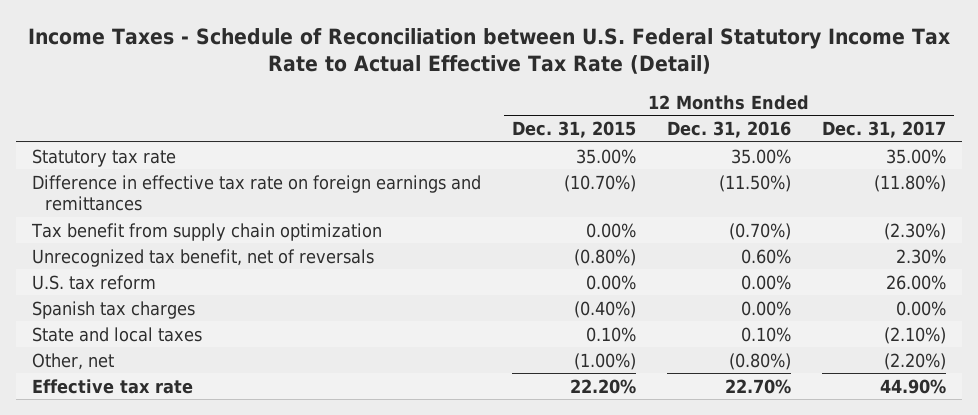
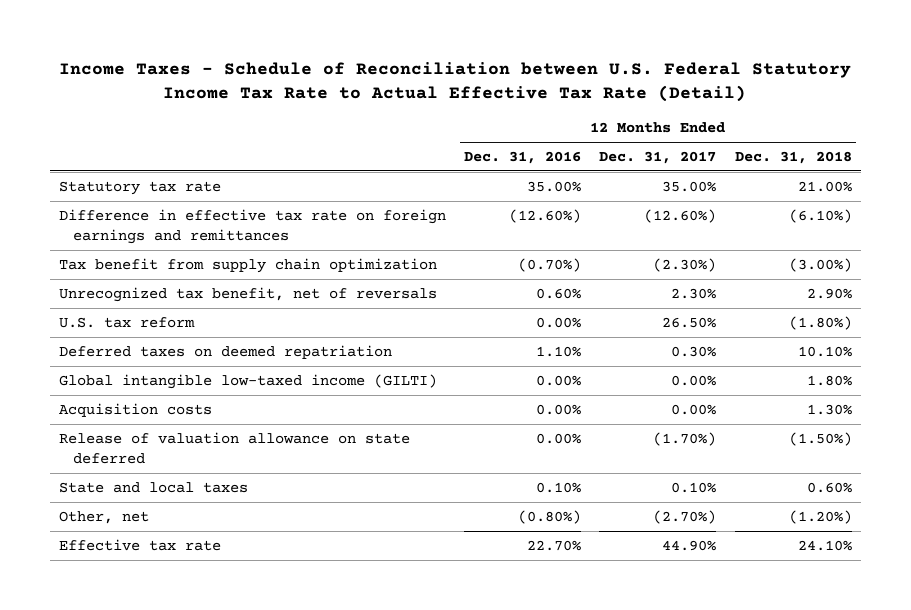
- | 12 Months Ended Dec. 31, 2015 | 12 Months Ended Dec. 31, 2016 | 12 Months Ended Dec. 31, 2017
+ | 12 Months Ended Dec. 31, 2016 | 12 Months Ended Dec. 31, 2017 | 12 Months Ended Dec. 31, 2018
- Difference in effective tax rate on foreign earnings and remittances | (10.70%) | (11.50%) | (11.80%)
+ Difference in effective tax rate on foreign earnings and remittances | (12.60%) | (12.60%) | (6.10%)
- U.S. tax reform | 0.00% | 0.00% | 26.00%
- Spanish tax charges | (0.40%) | 0.00% | 0.00%
- State and local taxes | 0.10% | 0.10% | (2.10%)
- Other, net | (1.00%) | (0.80%) | (2.20%)
+ U.S. tax reform | 0.00% | 26.50% | (1.80%)
+ Deferred taxes on deemed repatriation | 1.10% | 0.30% | 10.10%
+ Global intangible low-taxed income (GILTI) | 0.00% | 0.00% | 1.80%
+ Acquisition costs | 0.00% | 0.00% | 1.30%
+ Release of valuation allowance on state deferred | 0.00% | (1.70%) | (1.50%)
+ State and local taxes | 0.10% | 0.10% | 0.60%
+ Other, net | (0.80%) | (2.70%) | (1.20%)

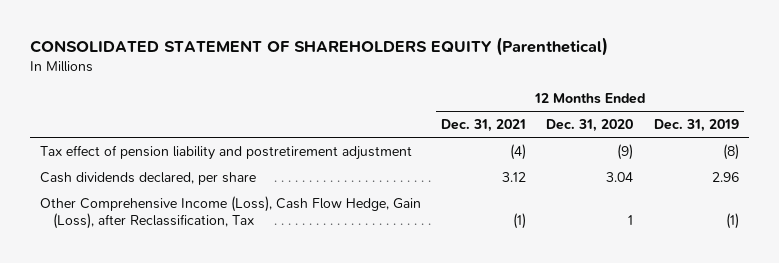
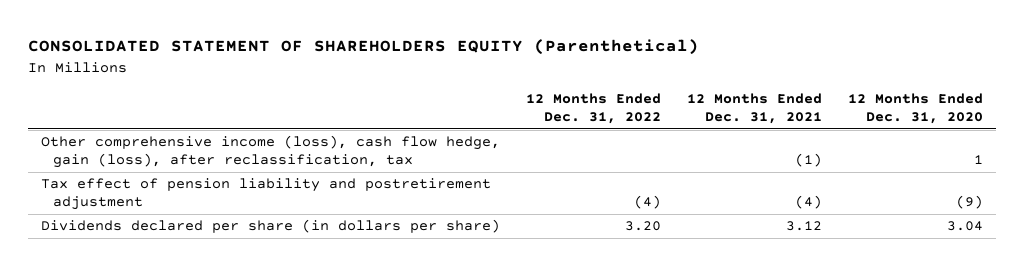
- | 12 Months Ended Dec. 31, 2021 | 12 Months Ended Dec. 31, 2020 | 12 Months Ended Dec. 31, 2019
+ | 12 Months Ended Dec. 31, 2022 | 12 Months Ended Dec. 31, 2021 | 12 Months Ended Dec. 31, 2020
+ Other comprehensive income (loss), cash flow hedge, gain (loss), after reclassification, tax | | (1) | 1
- Cash dividends declared, per share | 3.12 | 3.04 | 2.96
- Other Comprehensive Income (Loss), Cash Flow Hedge, Gain (Loss), after Reclassification, Tax | (1) | 1 | (1)
+ Dividends declared per share (in dollars per share) | 3.20 | 3.12 | 3.04

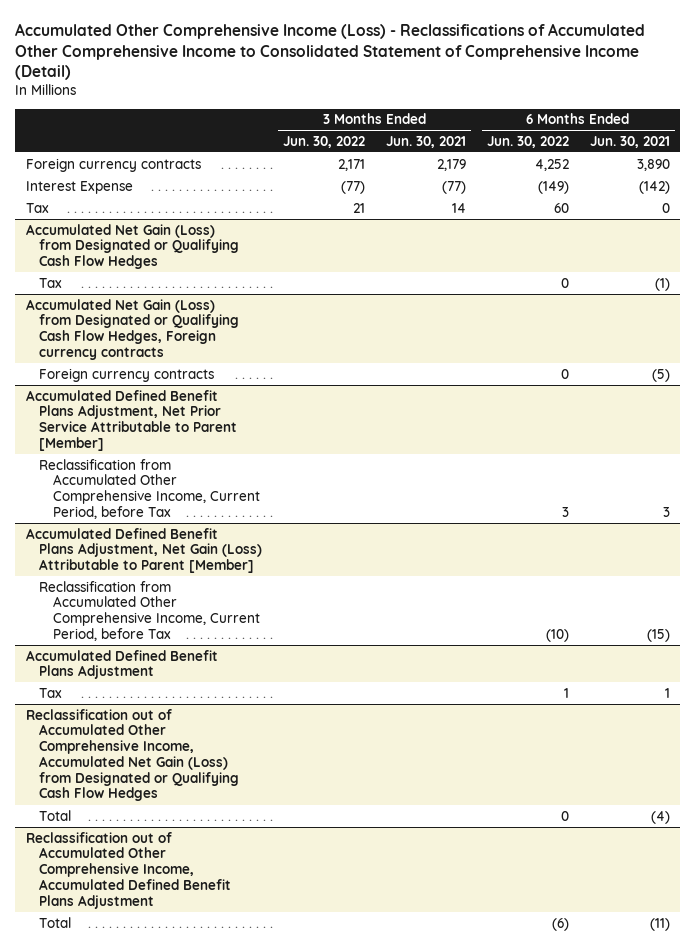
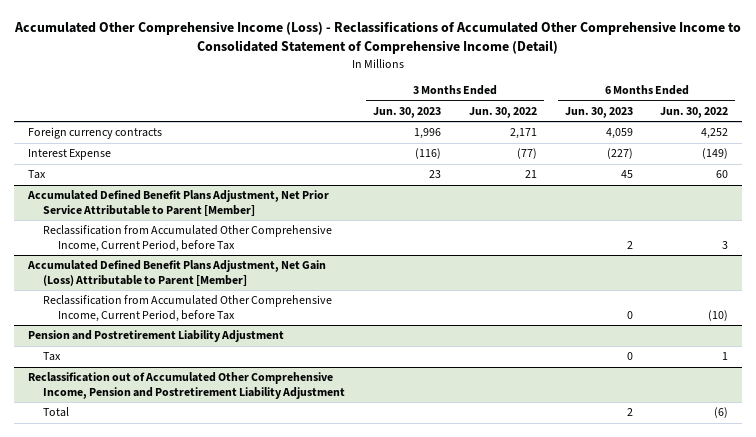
- | 3 Months Ended Jun. 30, 2022 | 3 Months Ended Jun. 30, 2021 | 6 Months Ended Jun. 30, 2022 | 6 Months Ended Jun. 30, 2021
+ | 3 Months Ended Jun. 30, 2023 | 3 Months Ended Jun. 30, 2022 | 6 Months Ended Jun. 30, 2023 | 6 Months Ended Jun. 30, 2022
- Accumulated Net Gain (Loss) from Designated or Qualifying Cash Flow Hedges
- Tax | | | 0 | (1)
- Accumulated Net Gain (Loss) from Designated or Qualifying Cash Flow Hedges, Foreign currency contracts
- Foreign currency contracts | | | 0 | (5)
- Accumulated Defined Benefit Plans Adjustment
+ Pension and Postretirement Liability Adjustment
- Reclassification out of Accumulated Other Comprehensive Income, Accumulated Net Gain (Loss) from Designated or Qualifying Cash Flow Hedges
- Total | | | 0 | (4)
- Reclassification out of Accumulated Other Comprehensive Income, Accumulated Defined Benefit Plans Adjustment
+ Reclassification out of Accumulated Other Comprehensive Income, Pension and Postretirement Liability Adjustment

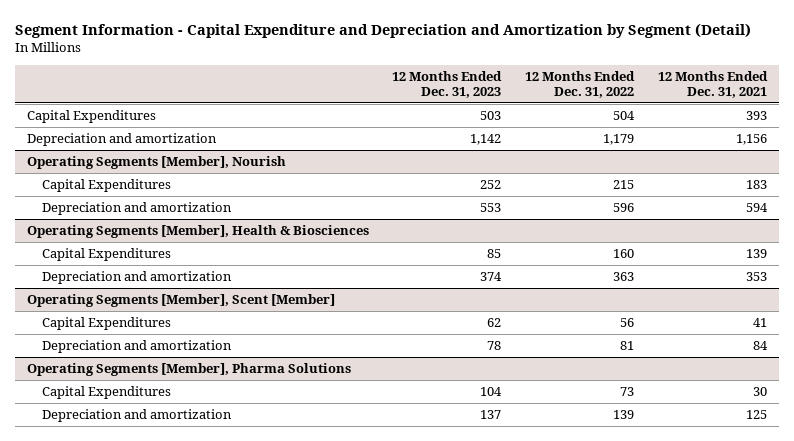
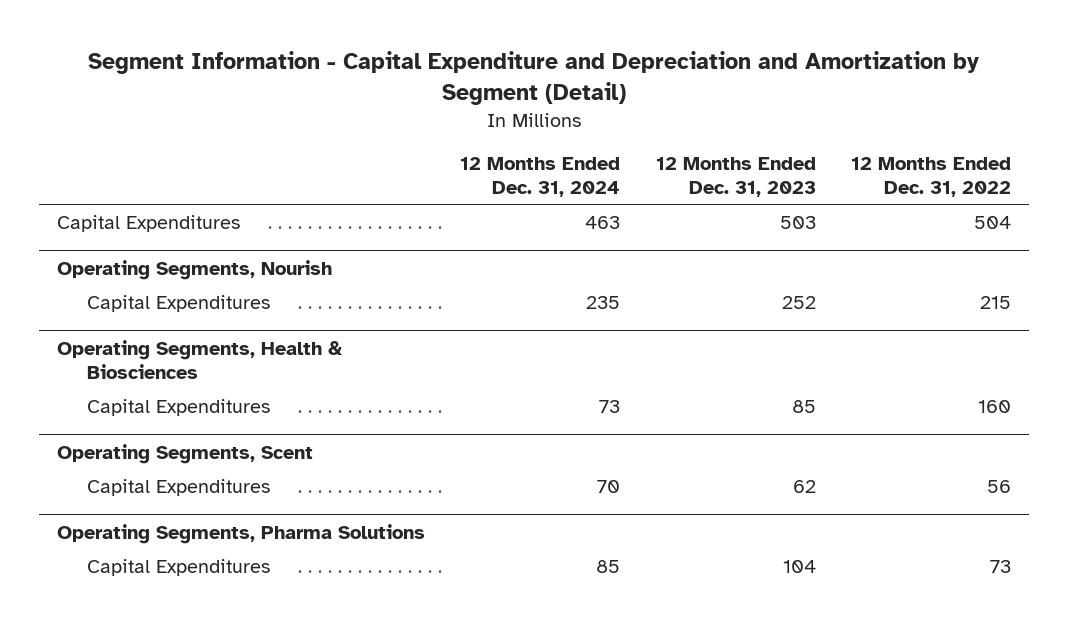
- | 12 Months Ended Dec. 31, 2023 | 12 Months Ended Dec. 31, 2022 | 12 Months Ended Dec. 31, 2021
+ | 12 Months Ended Dec. 31, 2024 | 12 Months Ended Dec. 31, 2023 | 12 Months Ended Dec. 31, 2022
- Depreciation and amortization | 1,142 | 1,179 | 1,156
- Operating Segments [Member], Nourish
+ Operating Segments, Nourish
- Depreciation and amortization | 553 | 596 | 594
- Operating Segments [Member], Health & Biosciences
+ Operating Segments, Health & Biosciences
- Depreciation and amortization | 374 | 363 | 353
- Operating Segments [Member], Scent [Member]
+ Operating Segments, Scent
- Depreciation and amortization | 78 | 81 | 84
- Operating Segments [Member], Pharma Solutions
+ Operating Segments, Pharma Solutions
- Depreciation and amortization | 137 | 139 | 125

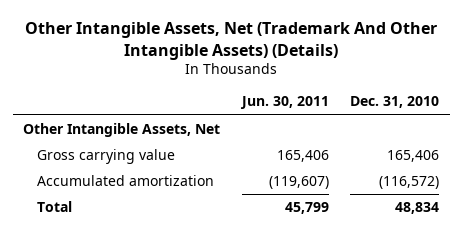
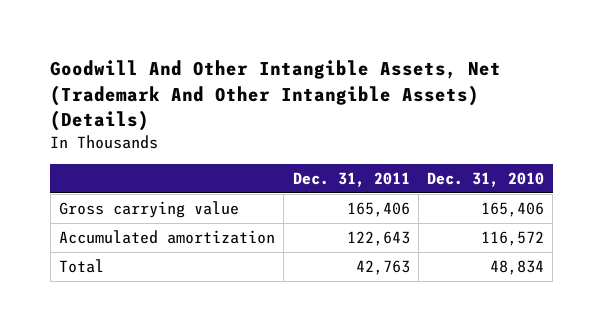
- Other Intangible Assets, Net (Trademark And Other Intangible Assets) (Details)
+ Goodwill And Other Intangible Assets, Net (Trademark And Other Intangible Assets) (Details)
- | Jun. 30, 2011 | Dec. 31, 2010
+ | Dec. 31, 2011 | Dec. 31, 2010
- Other Intangible Assets, Net
- Accumulated amortization | (119,607) | (116,572)
+ Accumulated amortization | 122,643 | 116,572

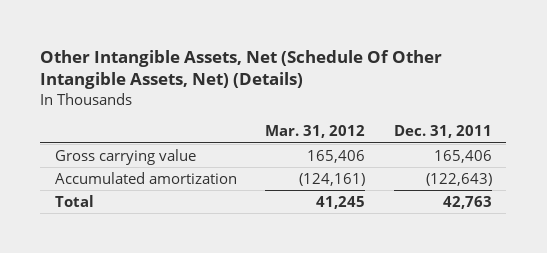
- Goodwill And Other Intangible Assets, Net (Trademark And Other Intangible Assets) (Details)
+ Other Intangible Assets, Net (Schedule Of Other Intangible Assets, Net) (Details)
- | Dec. 31, 2011 | Dec. 31, 2010
+ | Mar. 31, 2012 | Dec. 31, 2011
- Accumulated amortization | 122,643 | 116,572
+ Accumulated amortization | (124,161) | (122,643)

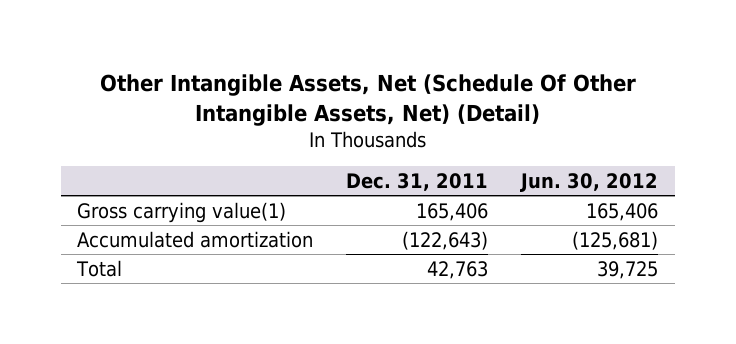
- Other Intangible Assets, Net (Schedule Of Other Intangible Assets, Net) (Details)
+ Other Intangible Assets, Net (Schedule Of Other Intangible Assets, Net) (Detail)
- | Mar. 31, 2012 | Dec. 31, 2011
+ | Dec. 31, 2011 | Jun. 30, 2012
- Gross carrying value | 165,406 | 165,406
+ Gross carrying value(1) | 165,406 | 165,406

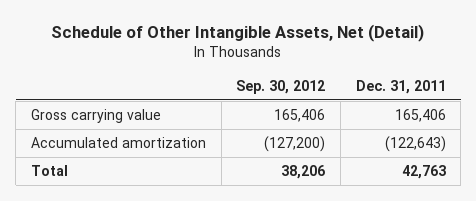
- Other Intangible Assets, Net (Schedule Of Other Intangible Assets, Net) (Detail)
+ Schedule of Other Intangible Assets, Net (Detail)
- | Dec. 31, 2011 | Jun. 30, 2012
+ | Sep. 30, 2012 | Dec. 31, 2011
- Gross carrying value(1) | 165,406 | 165,406
+ Gross carrying value | 165,406 | 165,406

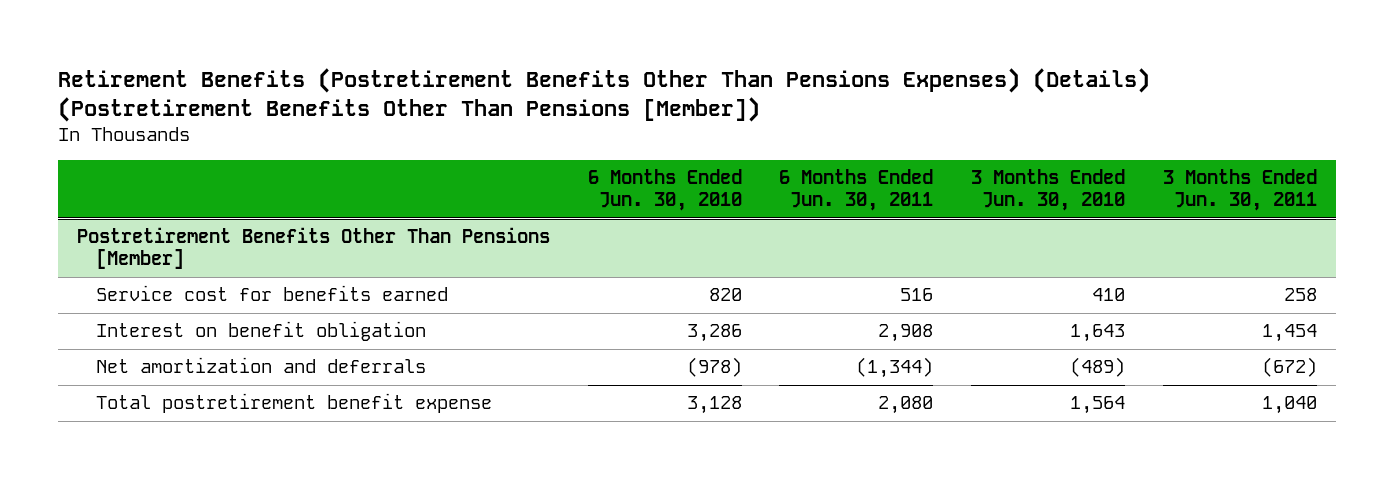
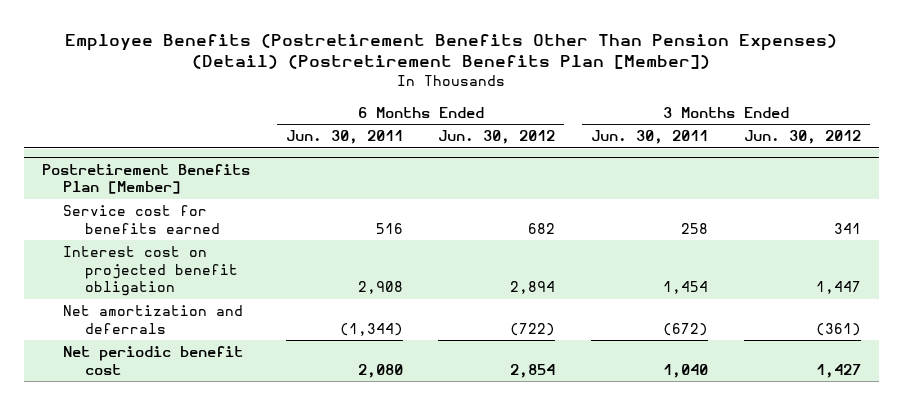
- Retirement Benefits (Postretirement Benefits Other Than Pensions Expenses) (Details) (Postretirement Benefits Other Than Pensions [Member])
+ Employee Benefits (Postretirement Benefits Other Than Pension Expenses) (Detail) (Postretirement Benefits Plan [Member])
- | 6 Months Ended Jun. 30, 2010 | 6 Months Ended Jun. 30, 2011 | 3 Months Ended Jun. 30, 2010 | 3 Months Ended Jun. 30, 2011
+ | 6 Months Ended Jun. 30, 2011 | 6 Months Ended Jun. 30, 2012 | 3 Months Ended Jun. 30, 2011 | 3 Months Ended Jun. 30, 2012
- Postretirement Benefits Other Than Pensions [Member]
+ Postretirement Benefits Plan [Member]
- Interest on benefit obligation | 3,286 | 2,908 | 1,643 | 1,454
+ Interest cost on projected benefit obligation | 2,908 | 2,894 | 1,454 | 1,447
- Total postretirement benefit expense | 3,128 | 2,080 | 1,564 | 1,040
+ Net periodic benefit cost | 2,080 | 2,854 | 1,040 | 1,427

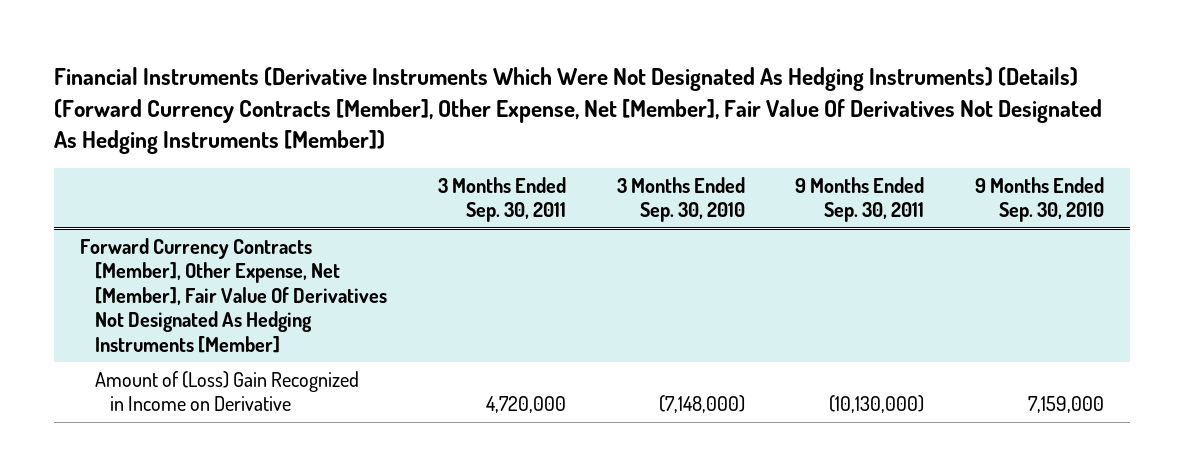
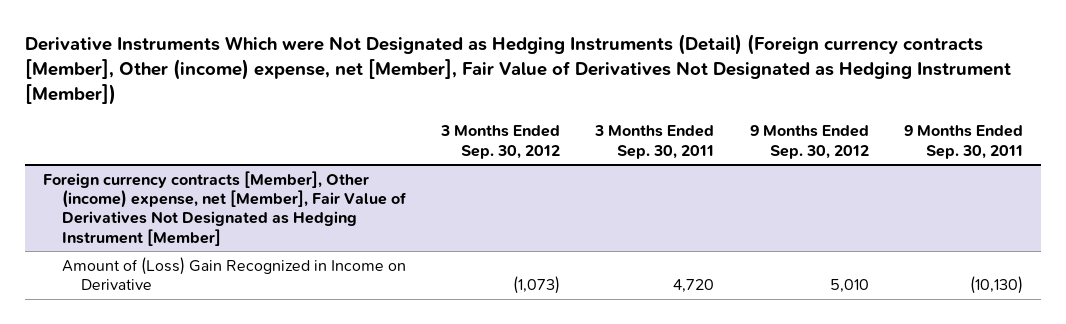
- Financial Instruments (Derivative Instruments Which Were Not Designated As Hedging Instruments) (Details) (Forward Currency Contracts [Member], Other Expense, Net [Member], Fair Value Of Derivatives Not Designated As Hedging Instruments [Member])
+ Derivative Instruments Which were Not Designated as Hedging Instruments (Detail) (Foreign currency contracts [Member], Other (income) expense, net [Member], Fair Value of Derivatives Not Designated as Hedging Instrument [Member])
- | 3 Months Ended Sep. 30, 2011 | 3 Months Ended Sep. 30, 2010 | 9 Months Ended Sep. 30, 2011 | 9 Months Ended Sep. 30, 2010
+ | 3 Months Ended Sep. 30, 2012 | 3 Months Ended Sep. 30, 2011 | 9 Months Ended Sep. 30, 2012 | 9 Months Ended Sep. 30, 2011
- Forward Currency Contracts [Member], Other Expense, Net [Member], Fair Value Of Derivatives Not Designated As Hedging Instruments [Member]
- Amount of (Loss) Gain Recognized in Income on Derivative | 4,720,000 | (7,148,000) | (10,130,000) | 7,159,000
+ Foreign currency contracts [Member], Other (income) expense, net [Member], Fair Value of Derivatives Not Designated as Hedging Instrument [Member]
+ Amount of (Loss) Gain Recognized in Income on Derivative | (1,073) | 4,720 | 5,010 | (10,130)

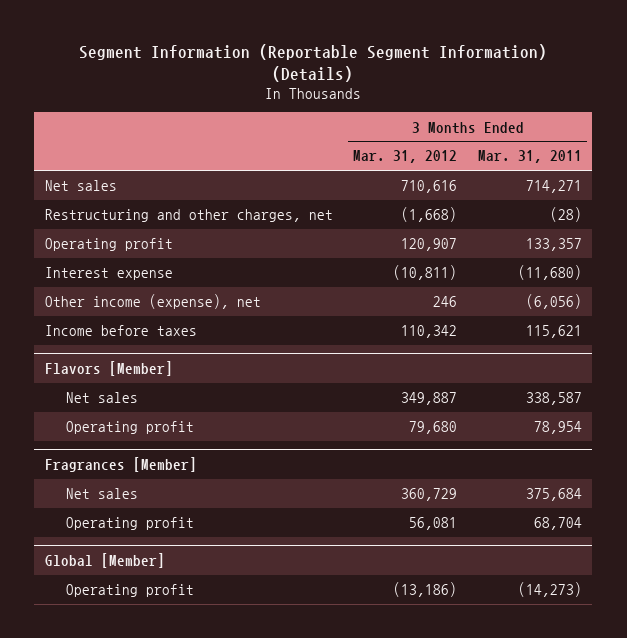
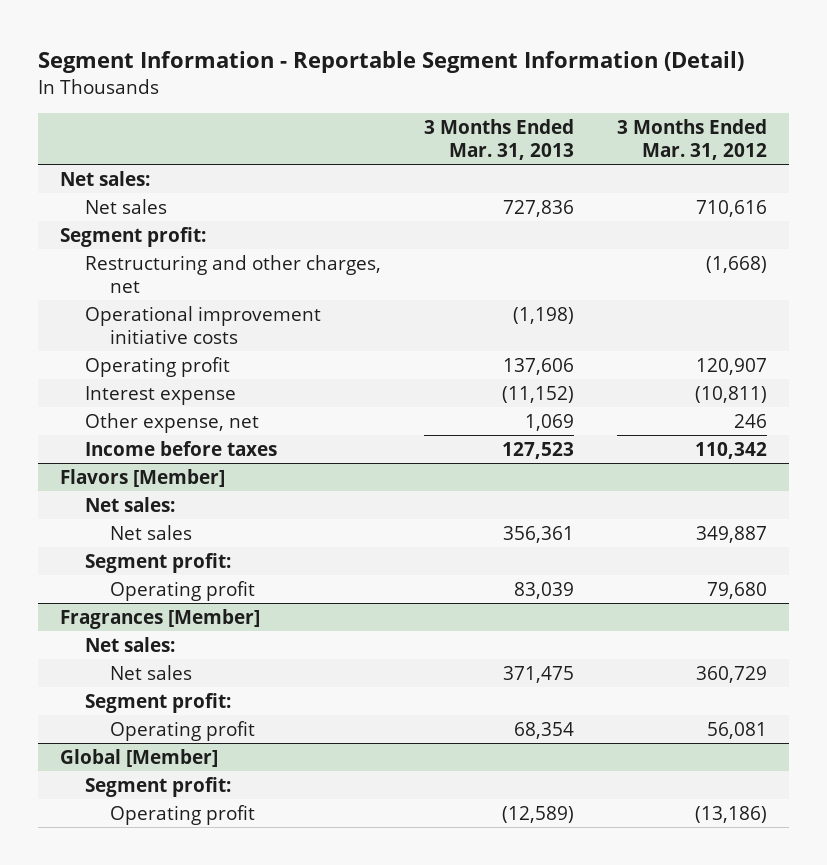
- Segment Information (Reportable Segment Information) (Details)
+ Segment Information - Reportable Segment Information (Detail)
- | 3 Months Ended Mar. 31, 2012 | 3 Months Ended Mar. 31, 2011
+ | 3 Months Ended Mar. 31, 2013 | 3 Months Ended Mar. 31, 2012
+ Net sales:
+ Segment profit:
+ Operational improvement initiative costs | (1,198) |
- Other income (expense), net | 246 | (6,056)
+ Other expense, net | 1,069 | 246
@ Flavors [Member]
+ Net sales:
+ Segment profit:
@ Fragrances [Member]
+ Net sales:
+ Segment profit:
@ Global [Member]
+ Segment profit:

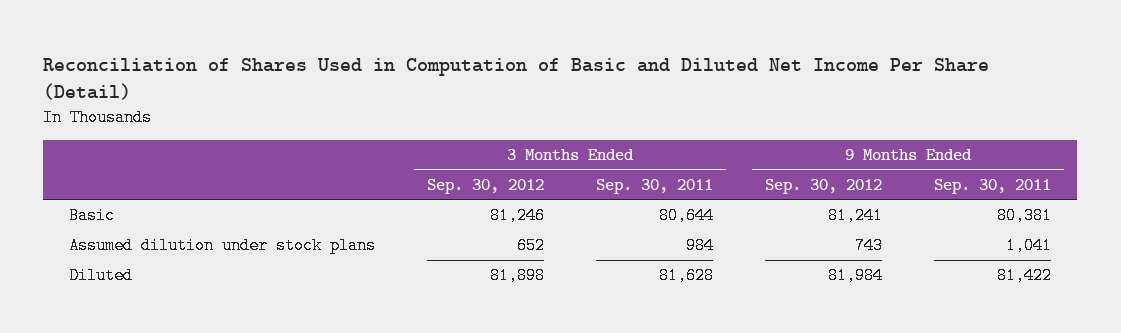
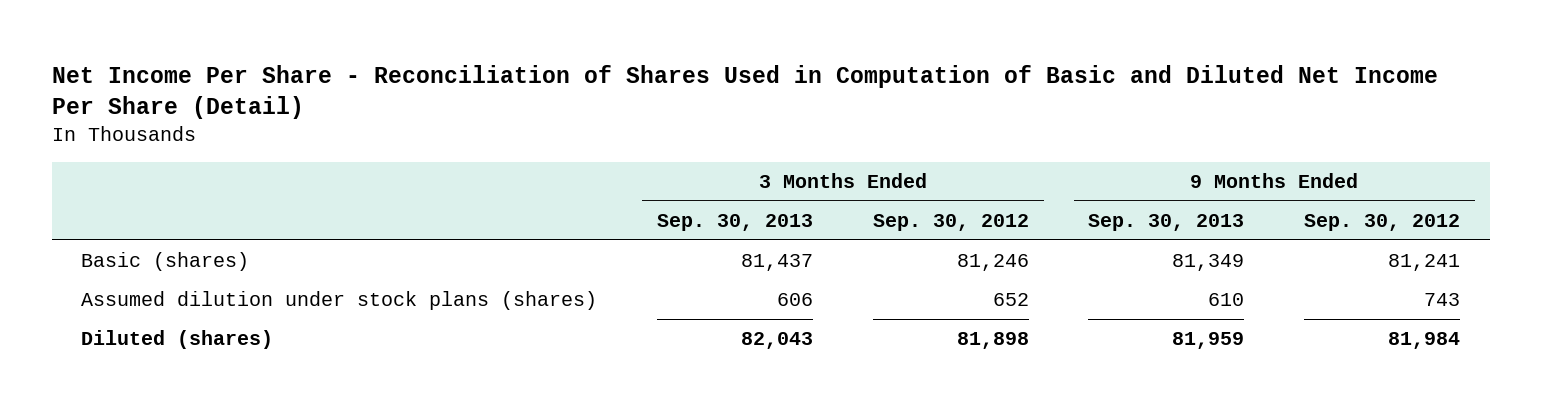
- Reconciliation of Shares Used in Computation of Basic and Diluted Net Income Per Share (Detail)
+ Net Income Per Share - Reconciliation of Shares Used in Computation of Basic and Diluted Net Income Per Share (Detail)
- | 3 Months Ended Sep. 30, 2012 | 3 Months Ended Sep. 30, 2011 | 9 Months Ended Sep. 30, 2012 | 9 Months Ended Sep. 30, 2011
+ | 3 Months Ended Sep. 30, 2013 | 3 Months Ended Sep. 30, 2012 | 9 Months Ended Sep. 30, 2013 | 9 Months Ended Sep. 30, 2012
- Basic | 81,246 | 80,644 | 81,241 | 80,381
- Assumed dilution under stock plans | 652 | 984 | 743 | 1,041
- Diluted | 81,898 | 81,628 | 81,984 | 81,422
+ Basic (shares) | 81,437 | 81,246 | 81,349 | 81,241
+ Assumed dilution under stock plans (shares) | 606 | 652 | 610 | 743
+ Diluted (shares) | 82,043 | 81,898 | 81,959 | 81,984

